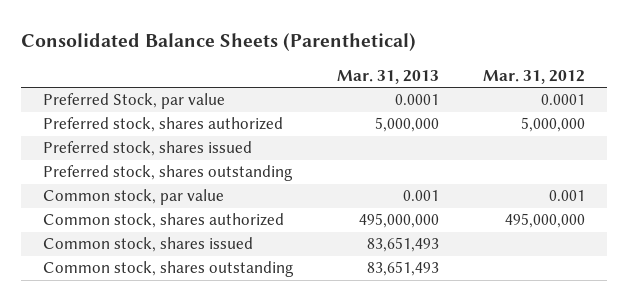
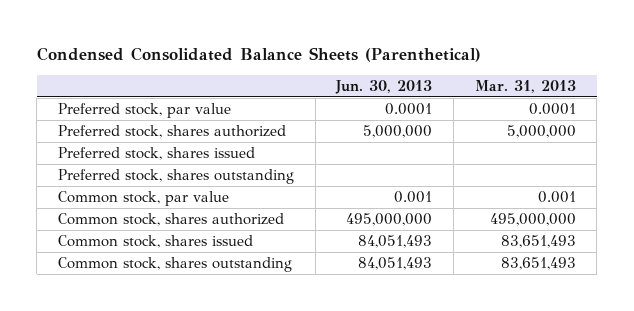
- Consolidated Balance Sheets (Parenthetical)
+ Condensed Consolidated Balance Sheets (Parenthetical)
- | Mar. 31, 2013 | Mar. 31, 2012
+ | Jun. 30, 2013 | Mar. 31, 2013
- Preferred Stock, par value | 0.0001 | 0.0001
+ Preferred stock, par value | 0.0001 | 0.0001

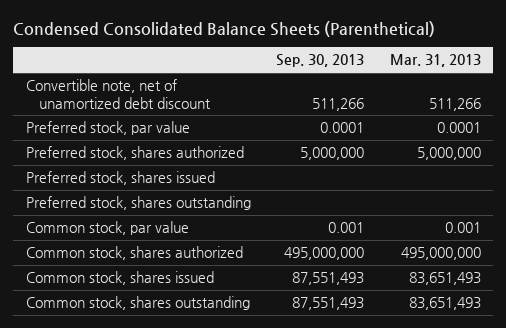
- | Jun. 30, 2013 | Mar. 31, 2013
+ | Sep. 30, 2013 | Mar. 31, 2013
+ Convertible note, net of unamortized debt discount | 511,266 | 511,266

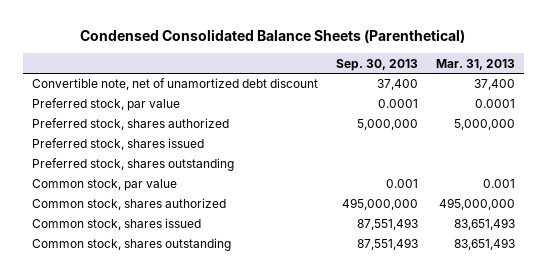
- Convertible note, net of unamortized debt discount | 511,266 | 511,266
+ Convertible note, net of unamortized debt discount | 37,400 | 37,400

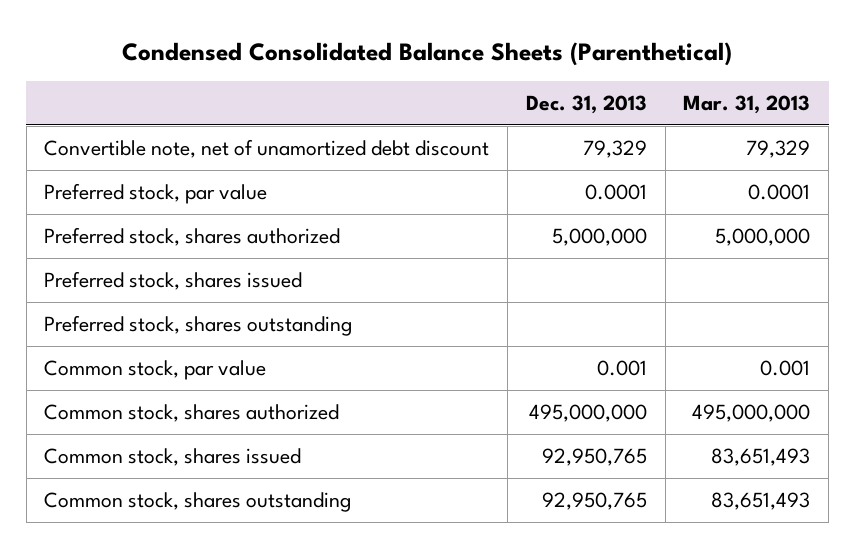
- | Sep. 30, 2013 | Mar. 31, 2013
+ | Dec. 31, 2013 | Mar. 31, 2013
- Convertible note, net of unamortized debt discount | 37,400 | 37,400
+ Convertible note, net of unamortized debt discount | 79,329 | 79,329

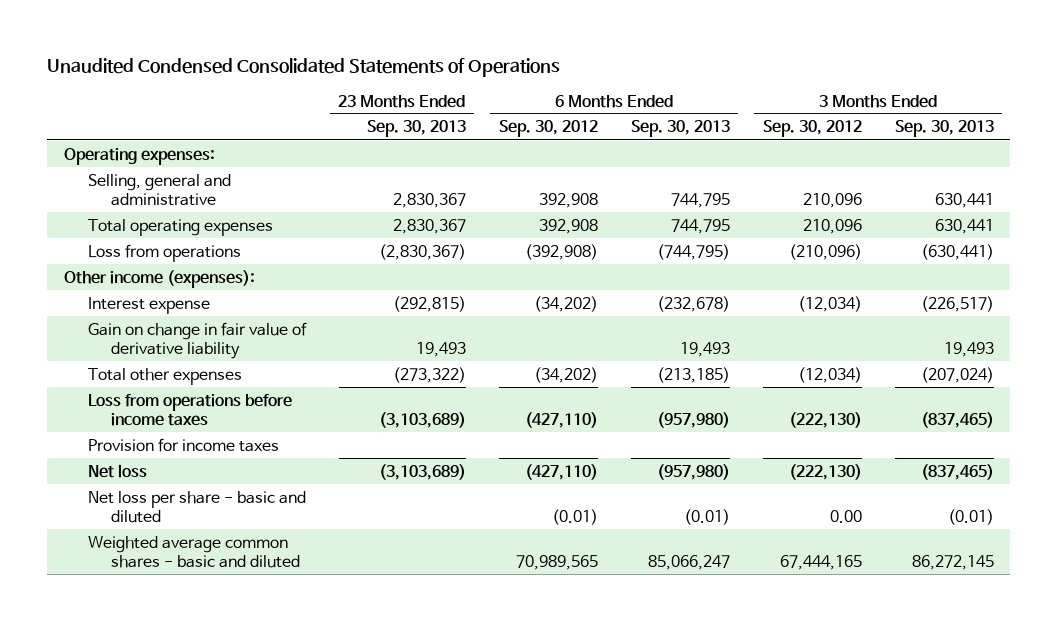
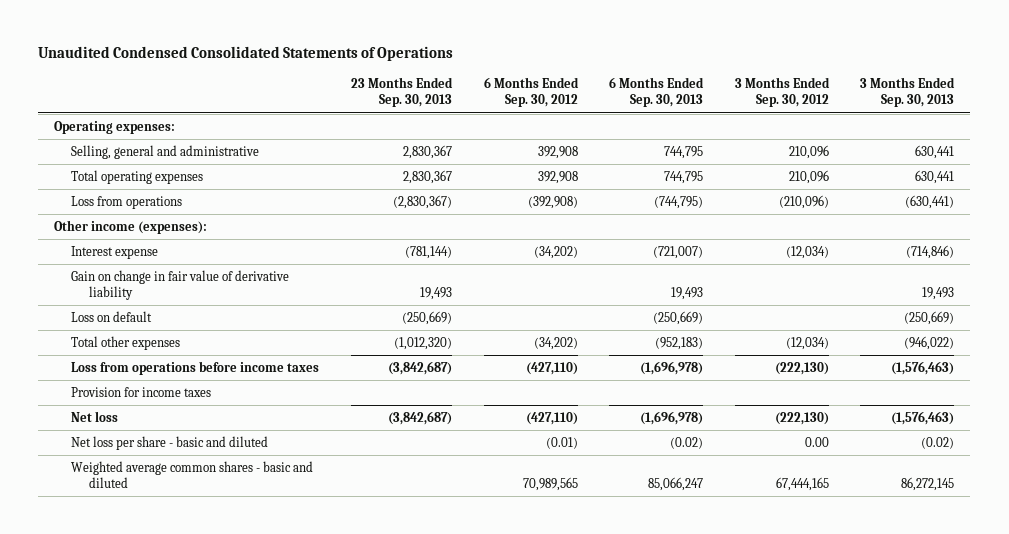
- Interest expense | (292,815) | (34,202) | (232,678) | (12,034) | (226,517)
+ Interest expense | (781,144) | (34,202) | (721,007) | (12,034) | (714,846)
- Total other expenses | (273,322) | (34,202) | (213,185) | (12,034) | (207,024)
- Loss from operations before income taxes | (3,103,689) | (427,110) | (957,980) | (222,130) | (837,465)
+ Loss on default | (250,669) | | (250,669) | | (250,669)
+ Total other expenses | (1,012,320) | (34,202) | (952,183) | (12,034) | (946,022)
+ Loss from operations before income taxes | (3,842,687) | (427,110) | (1,696,978) | (222,130) | (1,576,463)
- Net loss | (3,103,689) | (427,110) | (957,980) | (222,130) | (837,465)
- Net loss per share - basic and diluted | | (0.01) | (0.01) | 0.00 | (0.01)
+ Net loss | (3,842,687) | (427,110) | (1,696,978) | (222,130) | (1,576,463)
+ Net loss per share - basic and diluted | | (0.01) | (0.02) | 0.00 | (0.02)

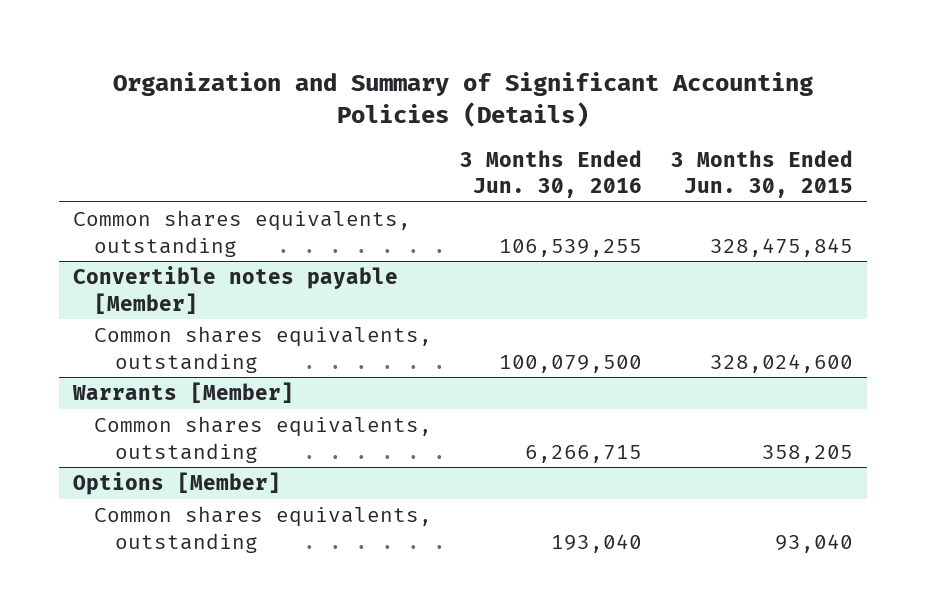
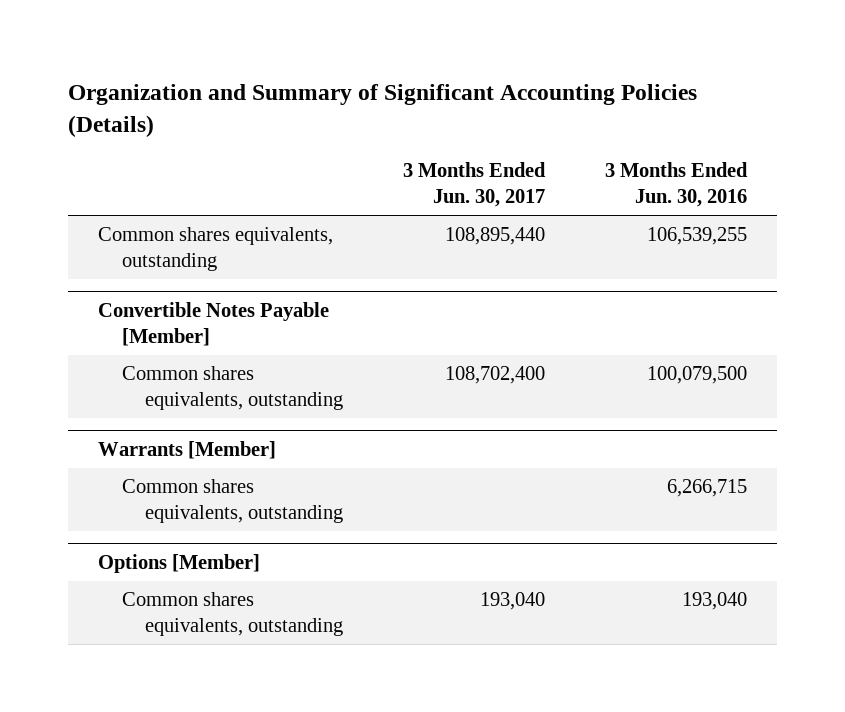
- | 3 Months Ended Jun. 30, 2016 | 3 Months Ended Jun. 30, 2015
+ | 3 Months Ended Jun. 30, 2017 | 3 Months Ended Jun. 30, 2016
- Convertible notes payable [Member]
+ Convertible Notes Payable [Member]

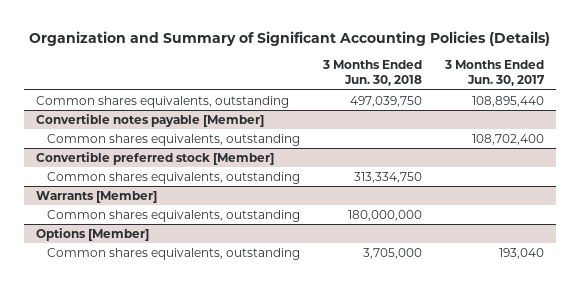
- | 3 Months Ended Jun. 30, 2017 | 3 Months Ended Jun. 30, 2016
+ | 3 Months Ended Jun. 30, 2018 | 3 Months Ended Jun. 30, 2017
- Convertible Notes Payable [Member]
+ Convertible notes payable [Member]
+ Convertible preferred stock [Member]
+ Common shares equivalents, outstanding | 313,334,750 |

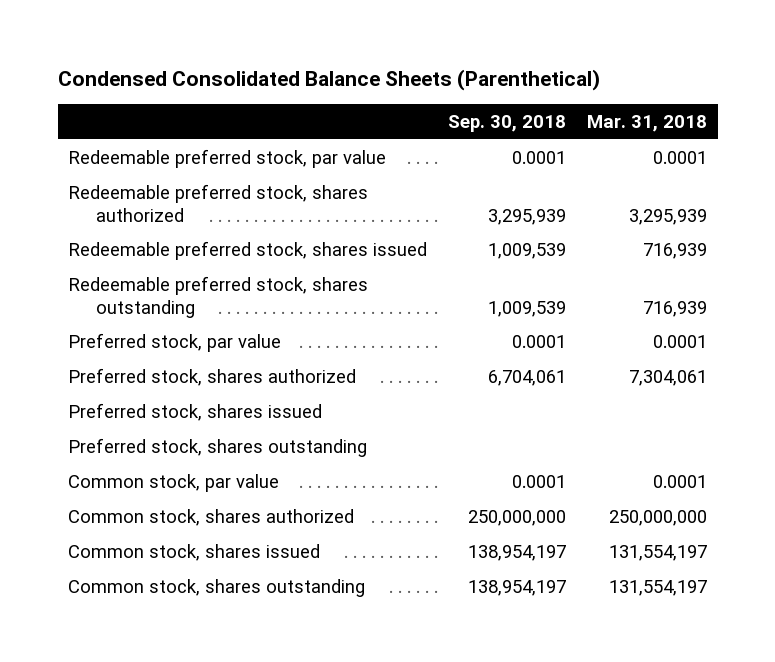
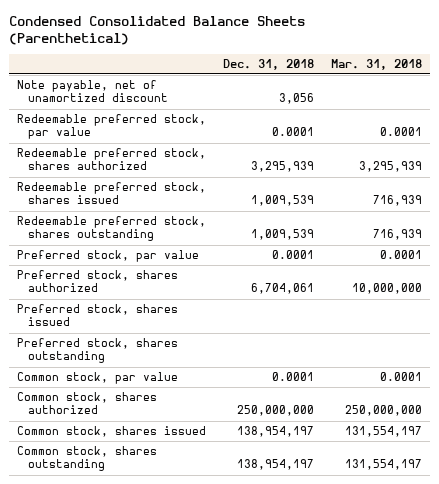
- | Sep. 30, 2018 | Mar. 31, 2018
+ | Dec. 31, 2018 | Mar. 31, 2018
+ Note payable, net of unamortized discount | 3,056 |
- Preferred stock, shares authorized | 6,704,061 | 7,304,061
+ Preferred stock, shares authorized | 6,704,061 | 10,000,000

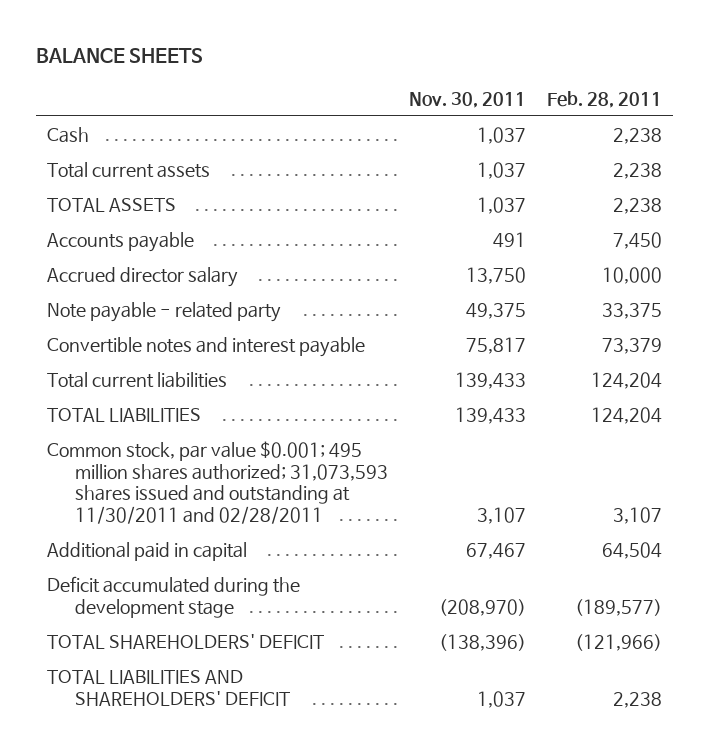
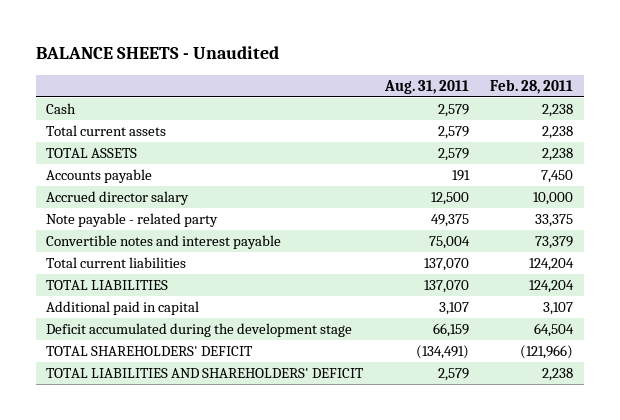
- BALANCE SHEETS
+ BALANCE SHEETS - Unaudited
- | Nov. 30, 2011 | Feb. 28, 2011
+ | Aug. 31, 2011 | Feb. 28, 2011
- Common stock, par value $0.001; 495 million shares authorized; 31,073,593 shares issued and outstanding at 11/30/2011 and 02/28/2011 | 3,107 | 3,107
- Additional paid in capital | 67,467 | 64,504
- Deficit accumulated during the development stage | (208,970) | (189,577)
+ Additional paid in capital | 3,107 | 3,107
+ Deficit accumulated during the development stage | 66,159 | 64,504

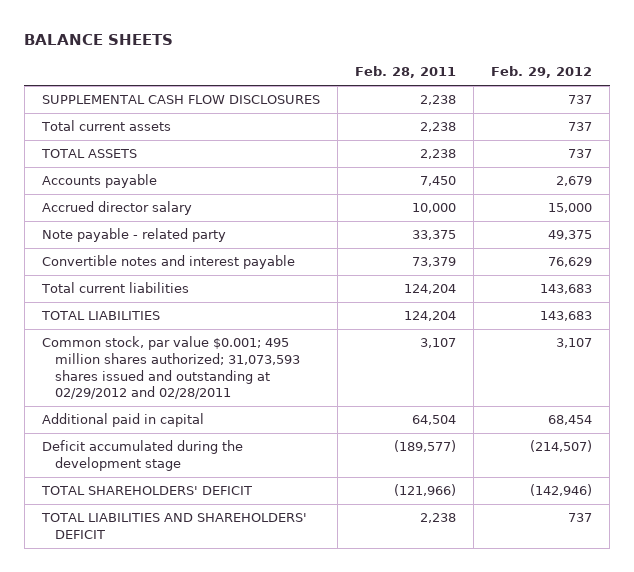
- BALANCE SHEETS - Unaudited
+ BALANCE SHEETS
- | Aug. 31, 2011 | Feb. 28, 2011
+ | Feb. 28, 2011 | Feb. 29, 2012
- Cash | 2,579 | 2,238
+ SUPPLEMENTAL CASH FLOW DISCLOSURES | 2,238 | 737
- Additional paid in capital | 3,107 | 3,107
- Deficit accumulated during the development stage | 66,159 | 64,504
+ Common stock, par value $0.001; 495 million shares authorized; 31,073,593 shares issued and outstanding at 02/29/2012 and 02/28/2011 | 3,107 | 3,107
+ Additional paid in capital | 64,504 | 68,454
+ Deficit accumulated during the development stage | (189,577) | (214,507)

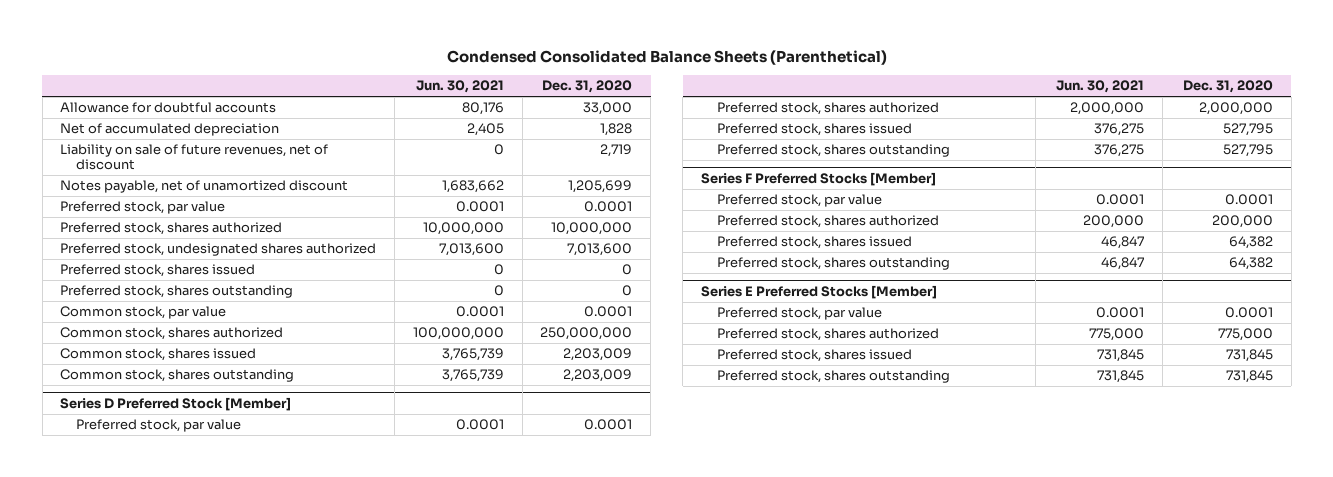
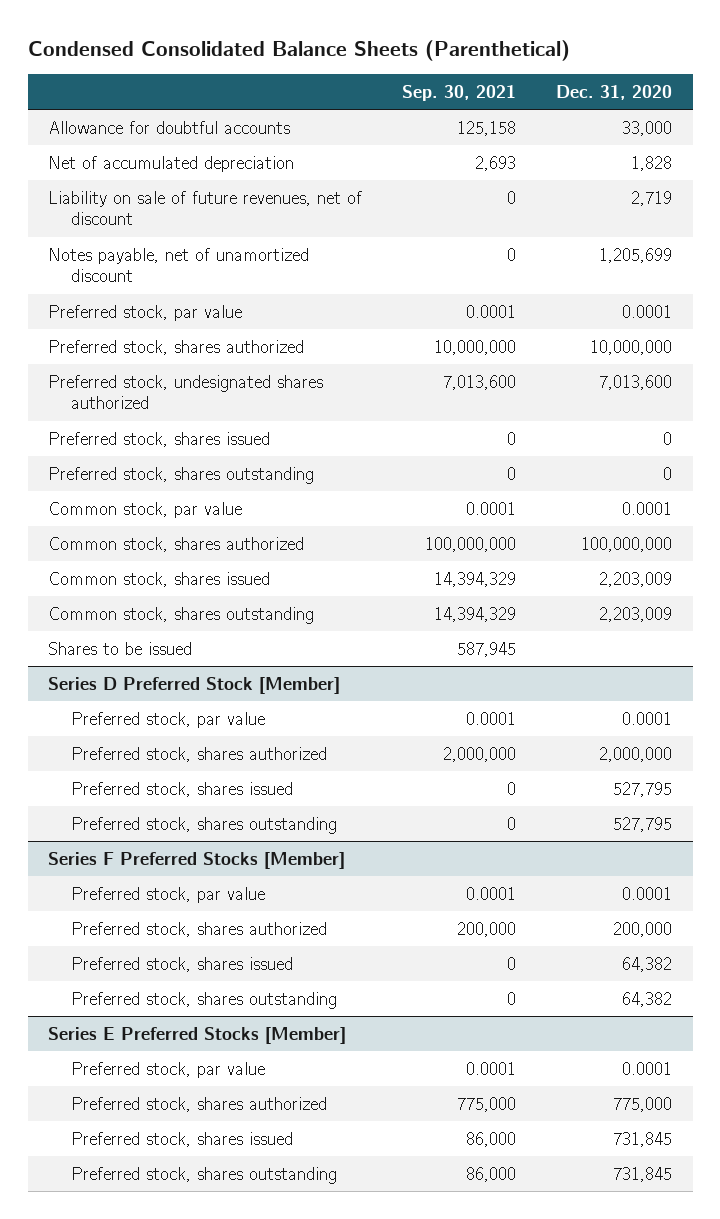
- | Jun. 30, 2021 | Dec. 31, 2020
+ | Sep. 30, 2021 | Dec. 31, 2020
- Common stock, shares authorized | 100,000,000 | 250,000,000
+ Common stock, shares authorized | 100,000,000 | 100,000,000
+ Shares to be issued | 587,945 |

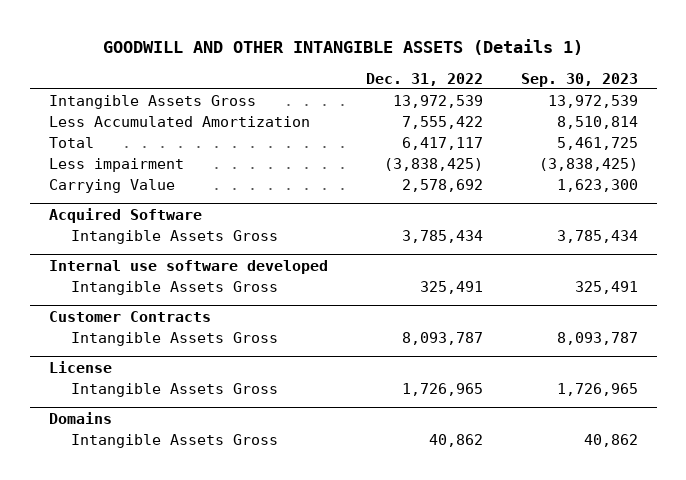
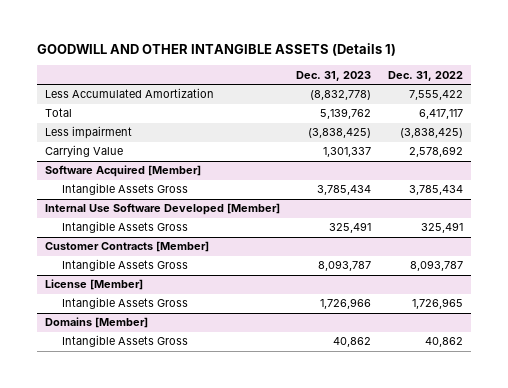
- | Dec. 31, 2022 | Sep. 30, 2023
+ | Dec. 31, 2023 | Dec. 31, 2022
- Intangible Assets Gross | 13,972,539 | 13,972,539
- Acquired Software
+ Software Acquired [Member]
- Internal use software developed
+ Internal Use Software Developed [Member]
- Customer Contracts
+ Customer Contracts [Member]
- License
+ License [Member]
- Domains
+ Domains [Member]

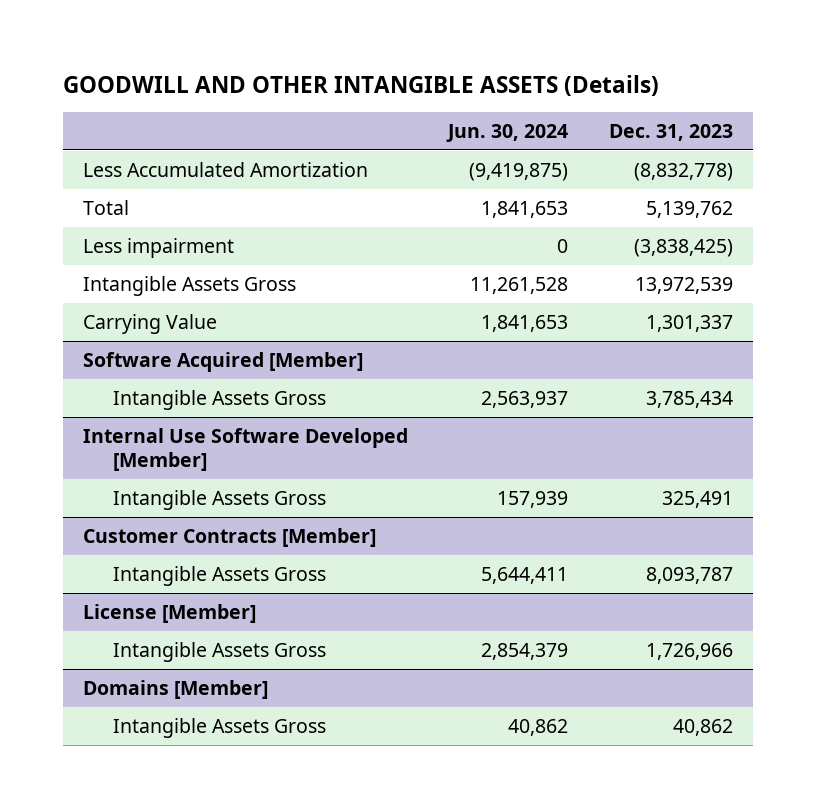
- GOODWILL AND OTHER INTANGIBLE ASSETS (Details 1)
+ GOODWILL AND OTHER INTANGIBLE ASSETS (Details)
- | Dec. 31, 2023 | Dec. 31, 2022
+ | Jun. 30, 2024 | Dec. 31, 2023
+ Intangible Assets Gross | 11,261,528 | 13,972,539

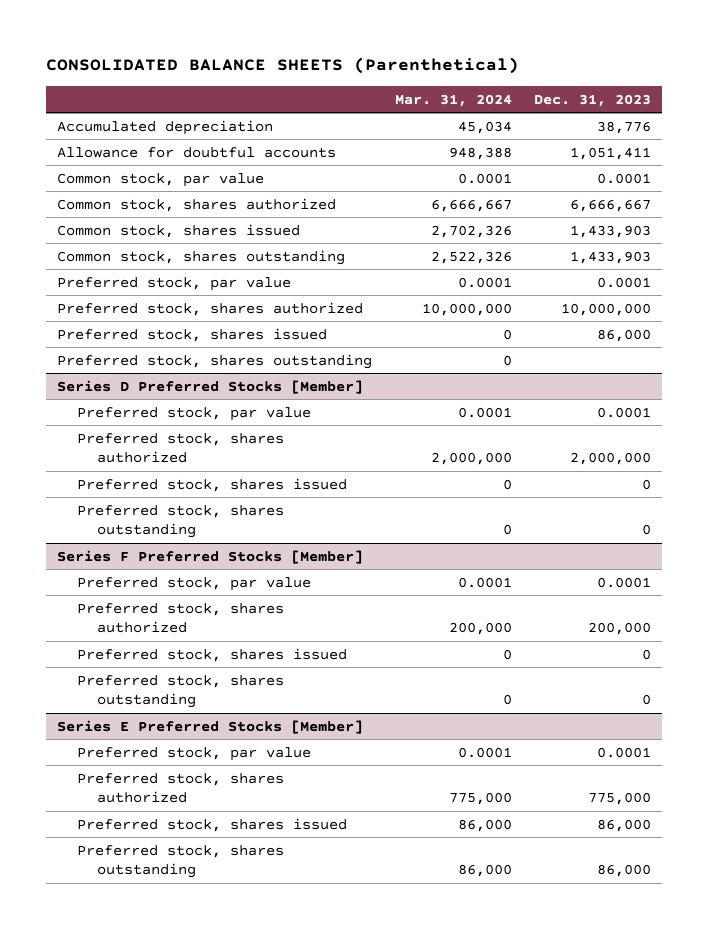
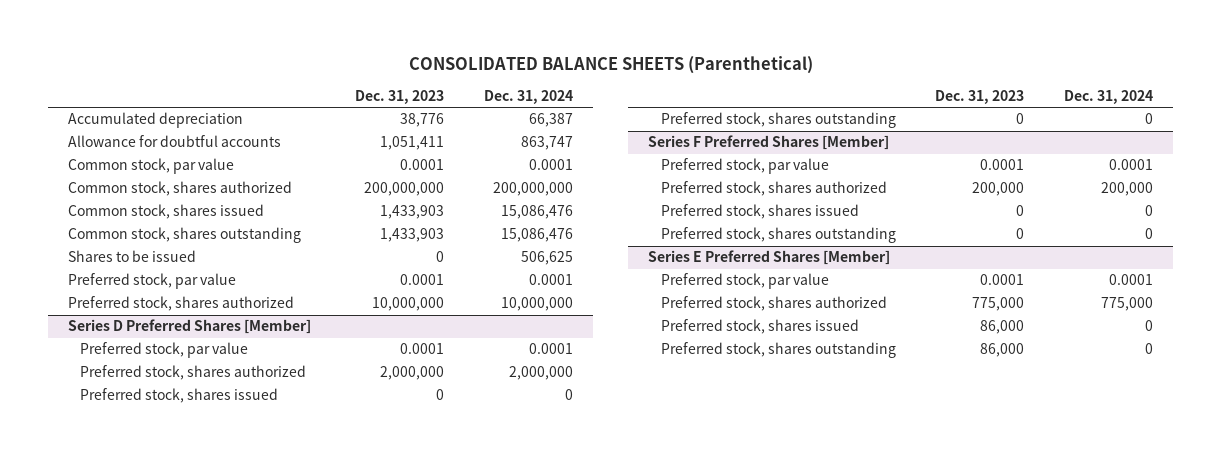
- | Mar. 31, 2024 | Dec. 31, 2023
+ | Dec. 31, 2023 | Dec. 31, 2024
- Common stock, shares authorized | 6,666,667 | 6,666,667
+ Common stock, shares authorized | 200,000,000 | 200,000,000
+ Shares to be issued | 0 | 506,625
- Preferred stock, shares issued | 0 | 86,000
- Preferred stock, shares outstanding | 0 |
- Series D Preferred Stocks [Member]
+ Series D Preferred Shares [Member]
- Series F Preferred Stocks [Member]
+ Series F Preferred Shares [Member]
- Series E Preferred Stocks [Member]
+ Series E Preferred Shares [Member]

